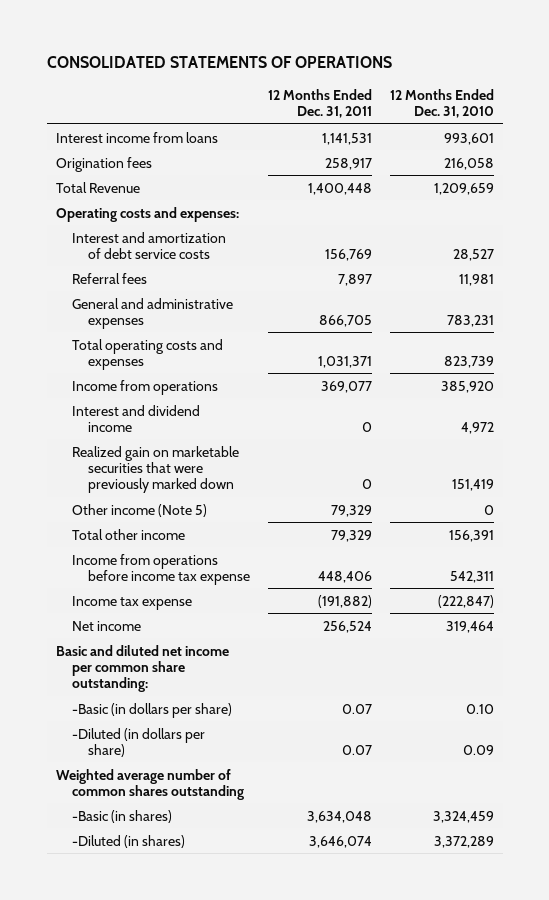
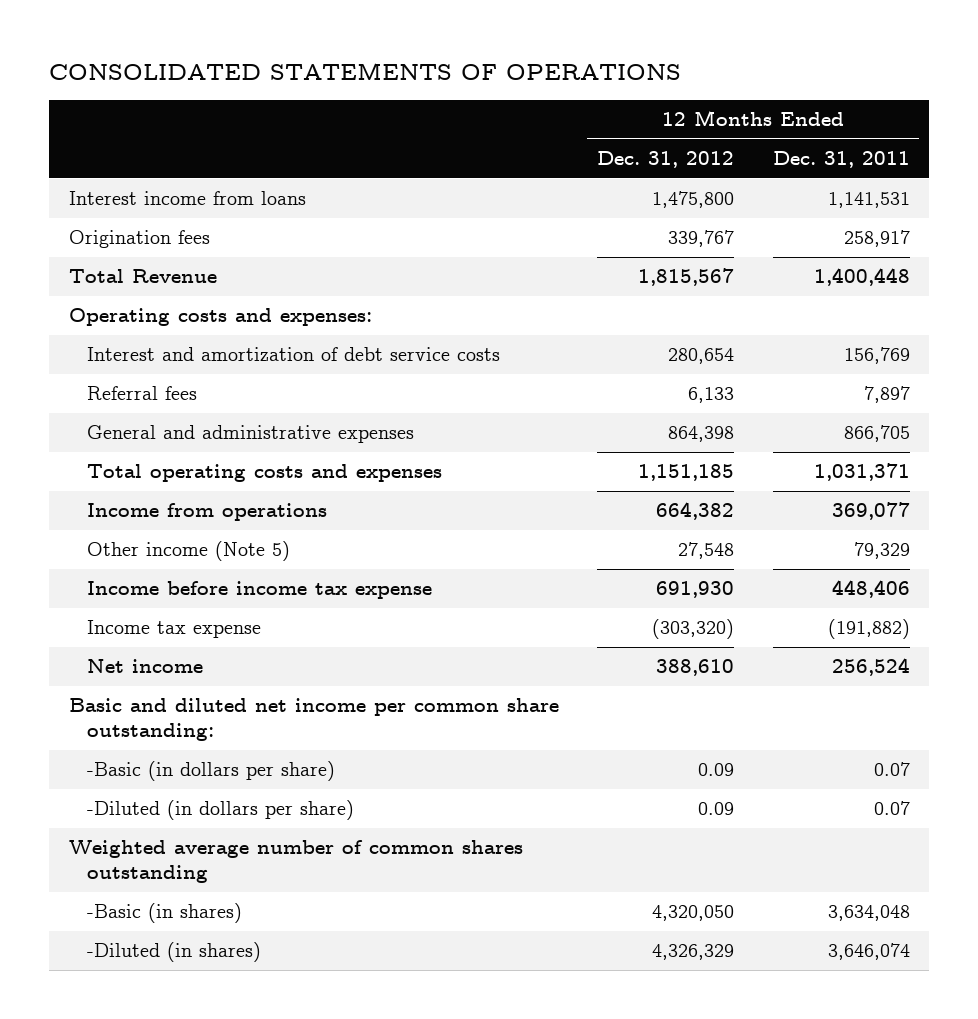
- | 12 Months Ended Dec. 31, 2011 | 12 Months Ended Dec. 31, 2010
+ | 12 Months Ended Dec. 31, 2012 | 12 Months Ended Dec. 31, 2011
- Interest and dividend income | 0 | 4,972
- Realized gain on marketable securities that were previously marked down | 0 | 151,419
- Total other income | 79,329 | 156,391
- Income from operations before income tax expense | 448,406 | 542,311
+ Income before income tax expense | 691,930 | 448,406

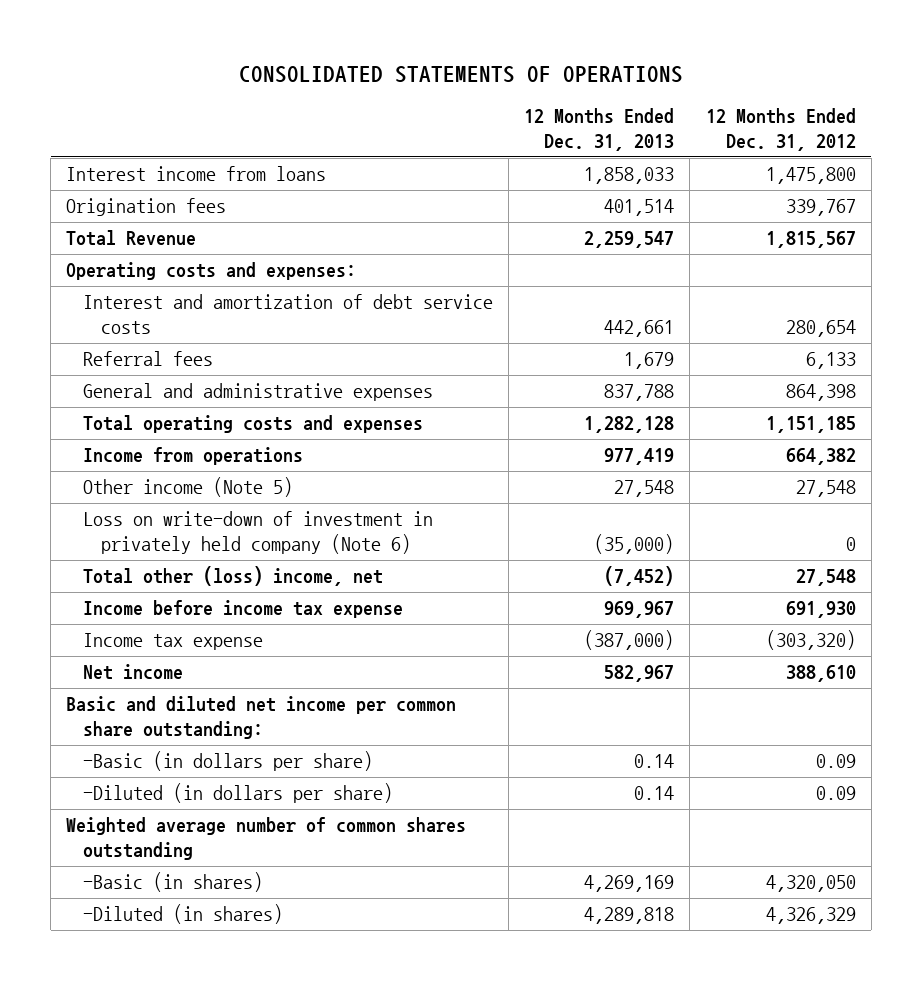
- | 12 Months Ended Dec. 31, 2012 | 12 Months Ended Dec. 31, 2011
+ | 12 Months Ended Dec. 31, 2013 | 12 Months Ended Dec. 31, 2012
+ Loss on write-down of investment in privately held company (Note 6) | (35,000) | 0
+ Total other (loss) income, net | (7,452) | 27,548

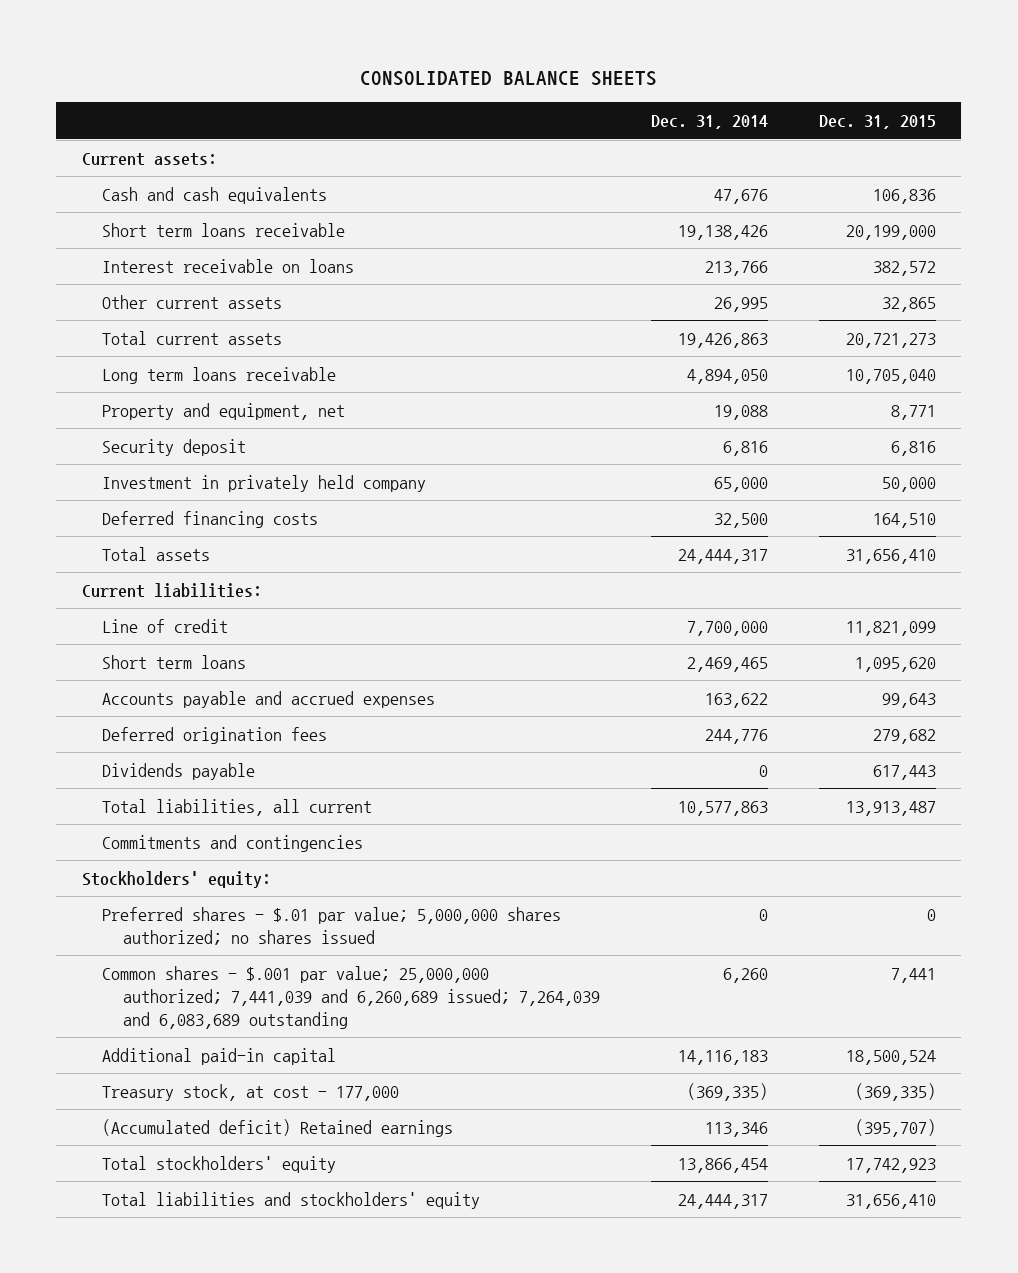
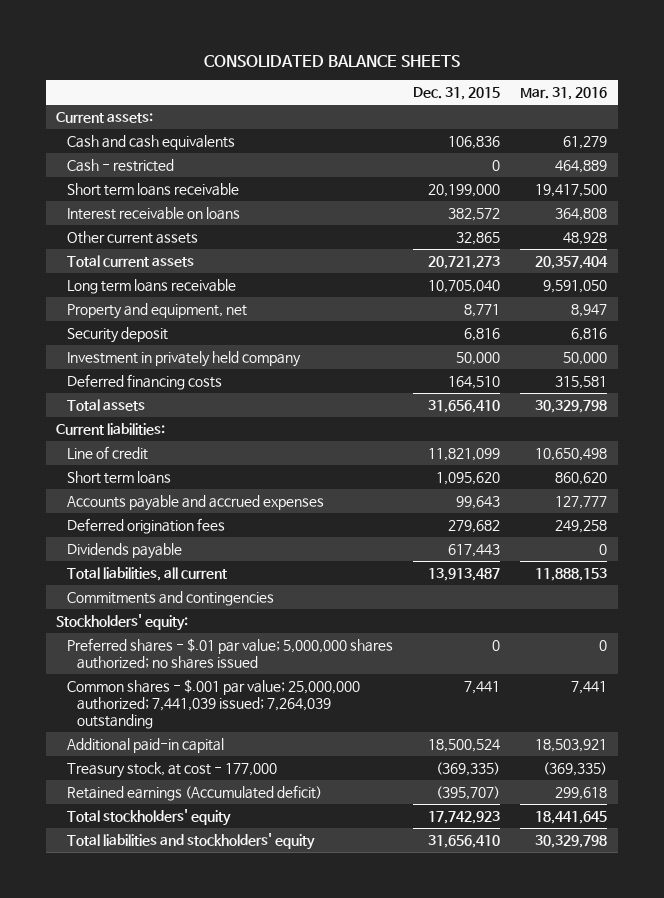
- | Dec. 31, 2014 | Dec. 31, 2015
+ | Dec. 31, 2015 | Mar. 31, 2016
+ Cash - restricted | 0 | 464,889
- Common shares - $.001 par value; 25,000,000 authorized; 7,441,039 and 6,260,689 issued; 7,264,039 and 6,083,689 outstanding | 6,260 | 7,441
+ Common shares - $.001 par value; 25,000,000 authorized; 7,441,039 issued; 7,264,039 outstanding | 7,441 | 7,441
- (Accumulated deficit) Retained earnings | 113,346 | (395,707)
+ Retained earnings (Accumulated deficit) | (395,707) | 299,618

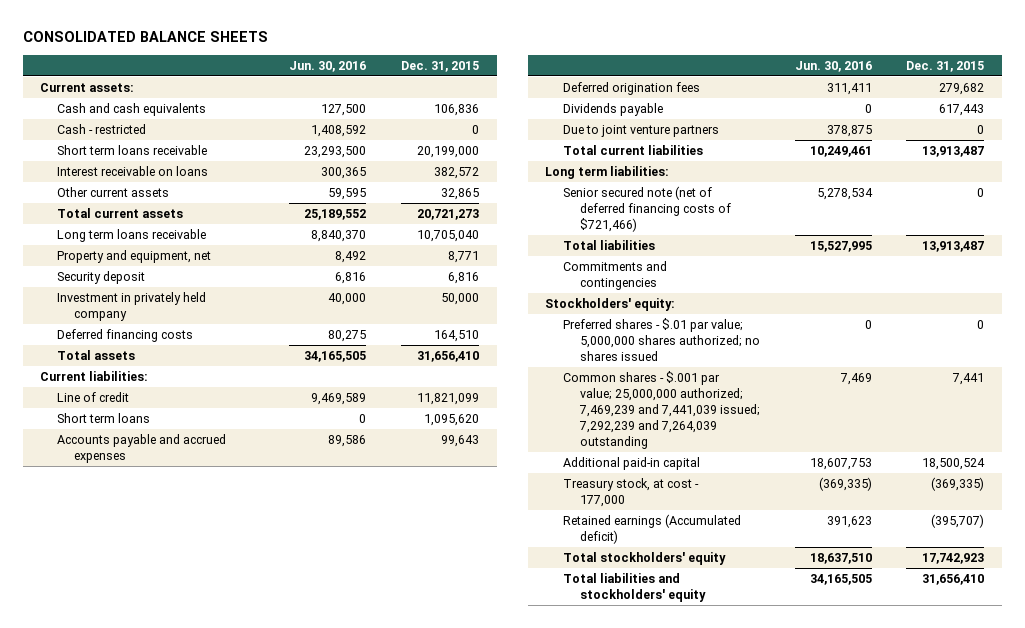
- | Dec. 31, 2015 | Mar. 31, 2016
+ | Jun. 30, 2016 | Dec. 31, 2015
- Total liabilities, all current | 13,913,487 | 11,888,153
+ Due to joint venture partners | 378,875 | 0
+ Total current liabilities | 10,249,461 | 13,913,487
+ Long term liabilities:
+ Senior secured note (net of deferred financing costs of $721,466) | 5,278,534 | 0
+ Total liabilities | 15,527,995 | 13,913,487
- Common shares - $.001 par value; 25,000,000 authorized; 7,441,039 issued; 7,264,039 outstanding | 7,441 | 7,441
+ Common shares - $.001 par value; 25,000,000 authorized; 7,469,239 and 7,441,039 issued; 7,292,239 and 7,264,039 outstanding | 7,469 | 7,441

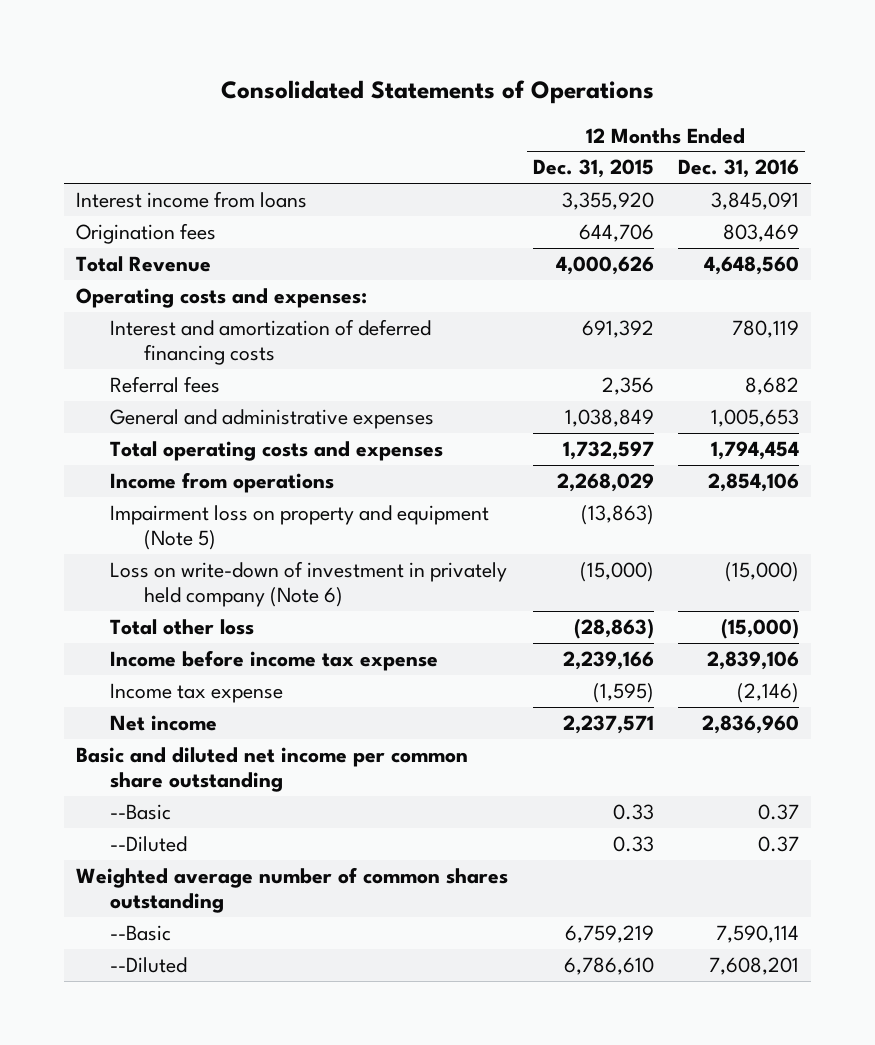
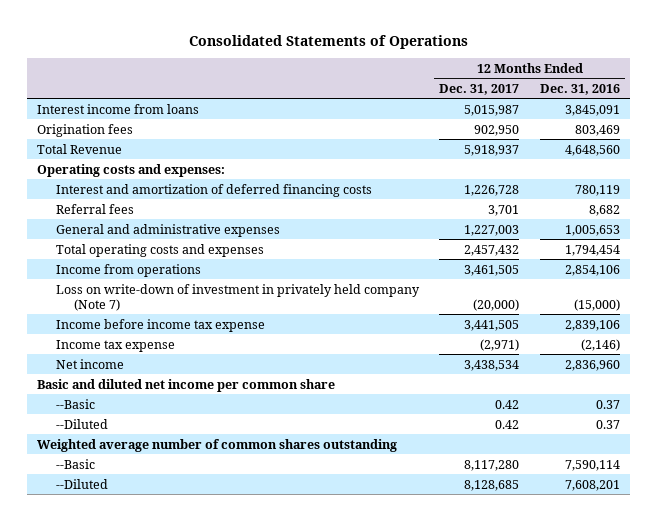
- | 12 Months Ended Dec. 31, 2015 | 12 Months Ended Dec. 31, 2016
+ | 12 Months Ended Dec. 31, 2017 | 12 Months Ended Dec. 31, 2016
- Impairment loss on property and equipment (Note 5) | (13,863) |
- Loss on write-down of investment in privately held company (Note 6) | (15,000) | (15,000)
- Total other loss | (28,863) | (15,000)
+ Loss on write-down of investment in privately held company (Note 7) | (20,000) | (15,000)
- Basic and diluted net income per common share outstanding
+ Basic and diluted net income per common share

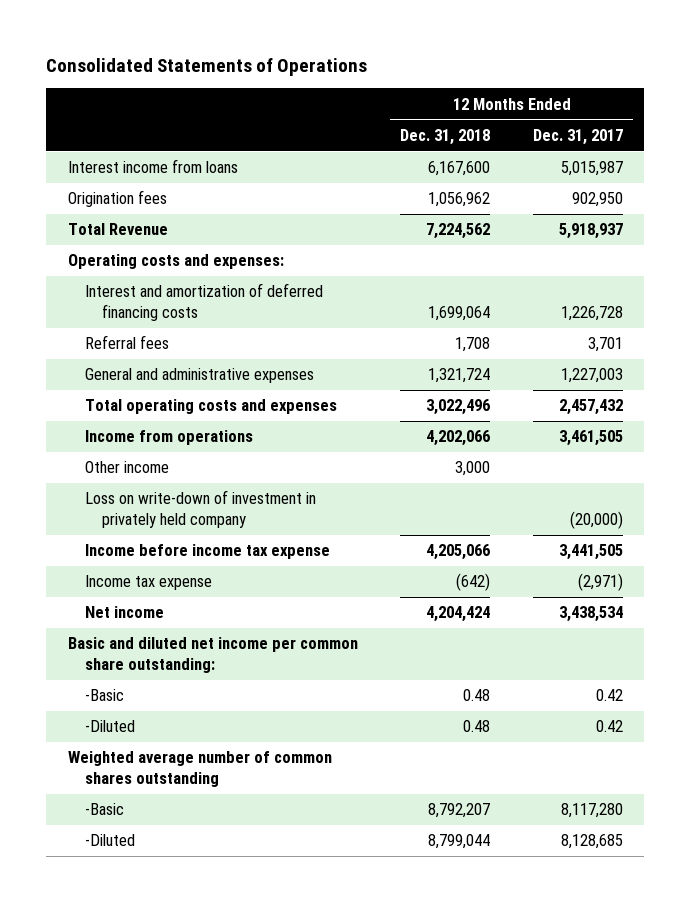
- | 12 Months Ended Dec. 31, 2017 | 12 Months Ended Dec. 31, 2016
+ | 12 Months Ended Dec. 31, 2018 | 12 Months Ended Dec. 31, 2017
- Loss on write-down of investment in privately held company (Note 7) | (20,000) | (15,000)
+ Other income | 3,000 |
+ Loss on write-down of investment in privately held company | | (20,000)
- Basic and diluted net income per common share
- --Basic | 0.42 | 0.37
- --Diluted | 0.42 | 0.37
+ Basic and diluted net income per common share outstanding:
+ -Basic | 0.48 | 0.42
+ -Diluted | 0.48 | 0.42
- --Basic | 8,117,280 | 7,590,114
- --Diluted | 8,128,685 | 7,608,201
+ -Basic | 8,792,207 | 8,117,280
+ -Diluted | 8,799,044 | 8,128,685

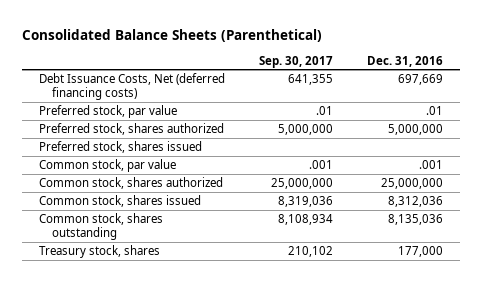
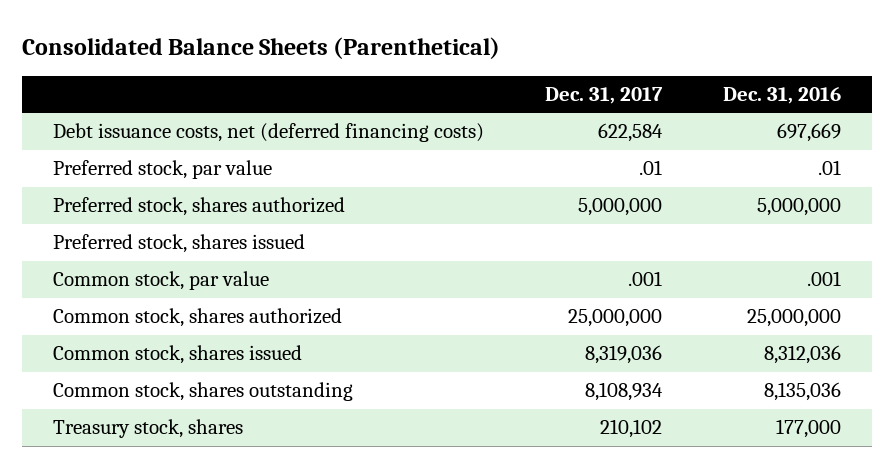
- | Sep. 30, 2017 | Dec. 31, 2016
+ | Dec. 31, 2017 | Dec. 31, 2016
- Debt Issuance Costs, Net (deferred financing costs) | 641,355 | 697,669
+ Debt issuance costs, net (deferred financing costs) | 622,584 | 697,669

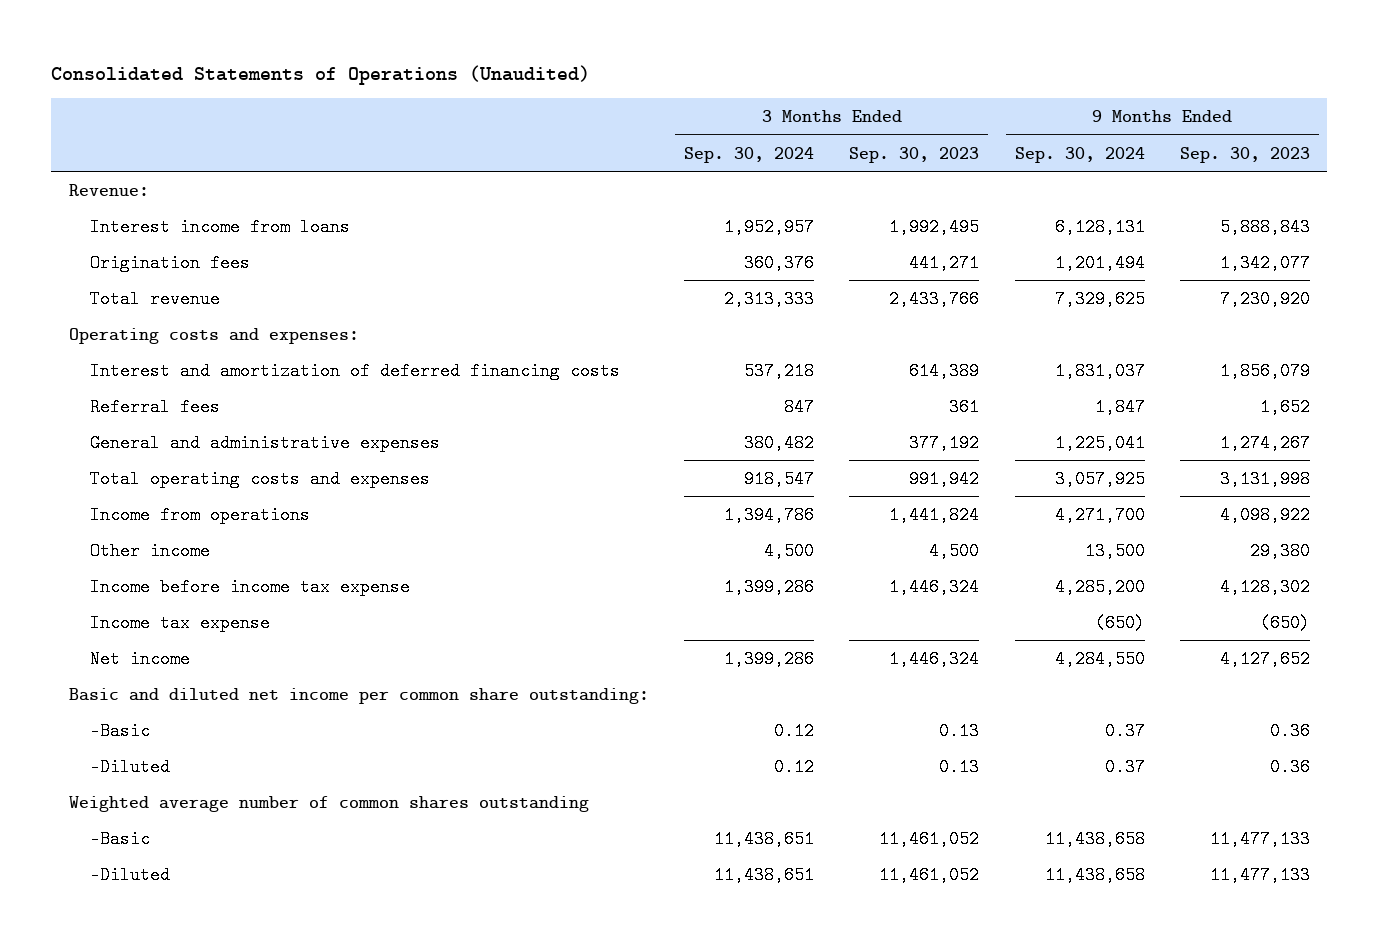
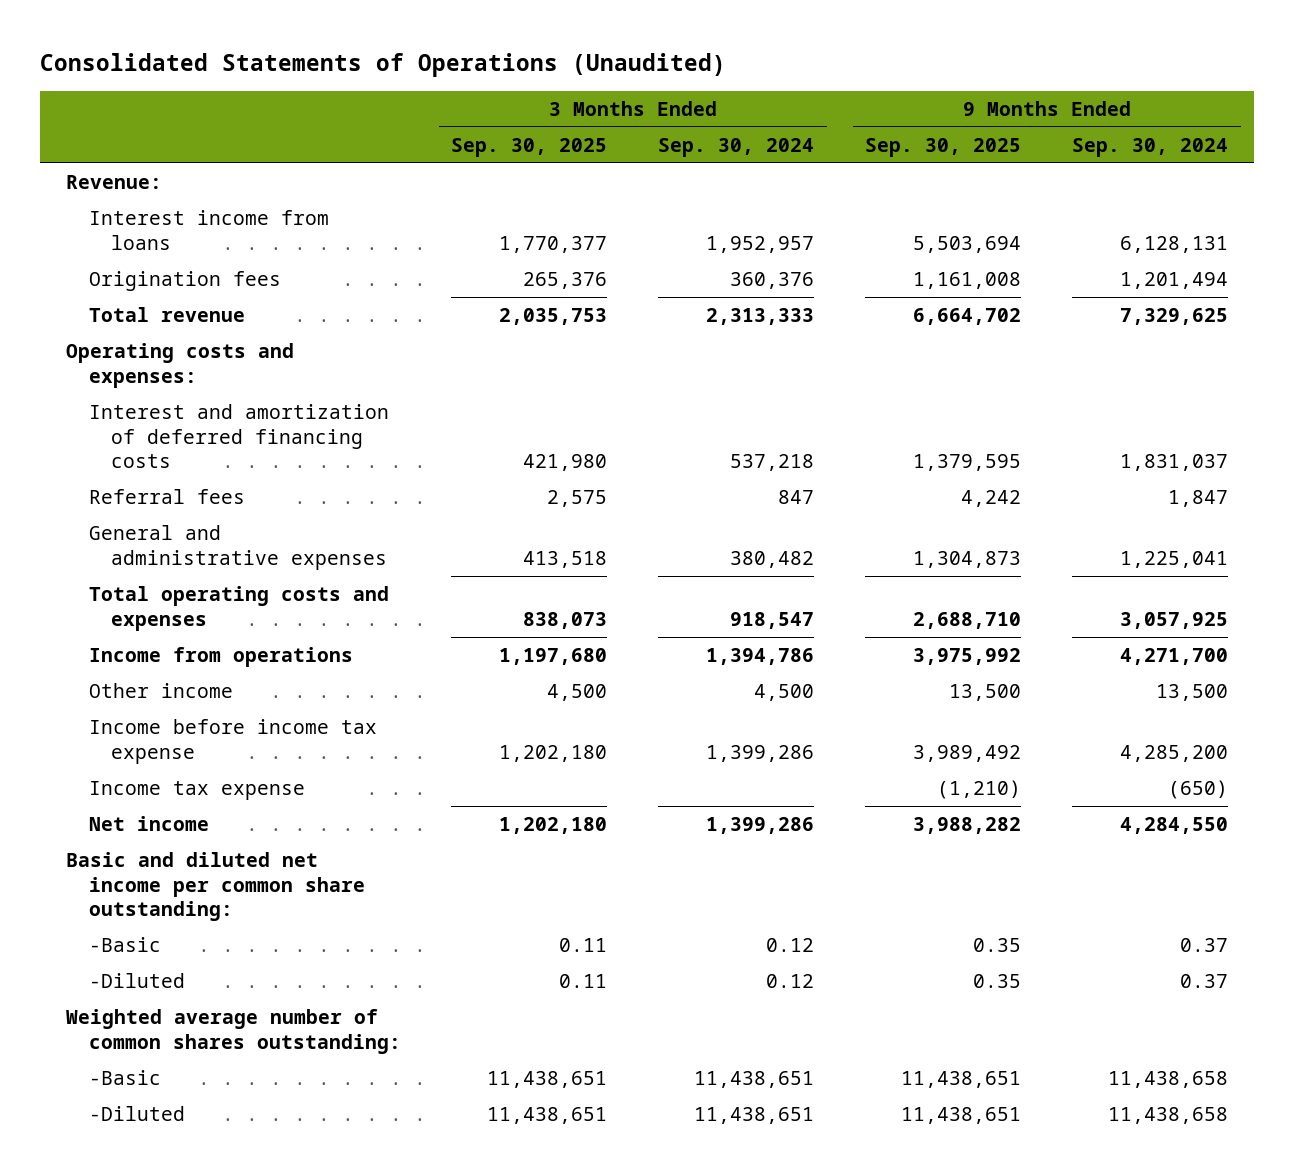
- | 3 Months Ended Sep. 30, 2024 | 3 Months Ended Sep. 30, 2023 | 9 Months Ended Sep. 30, 2024 | 9 Months Ended Sep. 30, 2023
+ | 3 Months Ended Sep. 30, 2025 | 3 Months Ended Sep. 30, 2024 | 9 Months Ended Sep. 30, 2025 | 9 Months Ended Sep. 30, 2024
- Weighted average number of common shares outstanding
+ Weighted average number of common shares outstanding:

